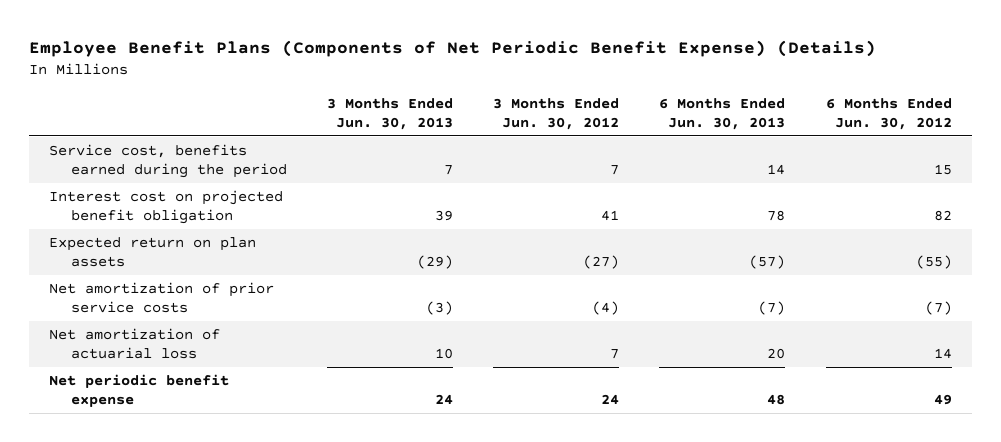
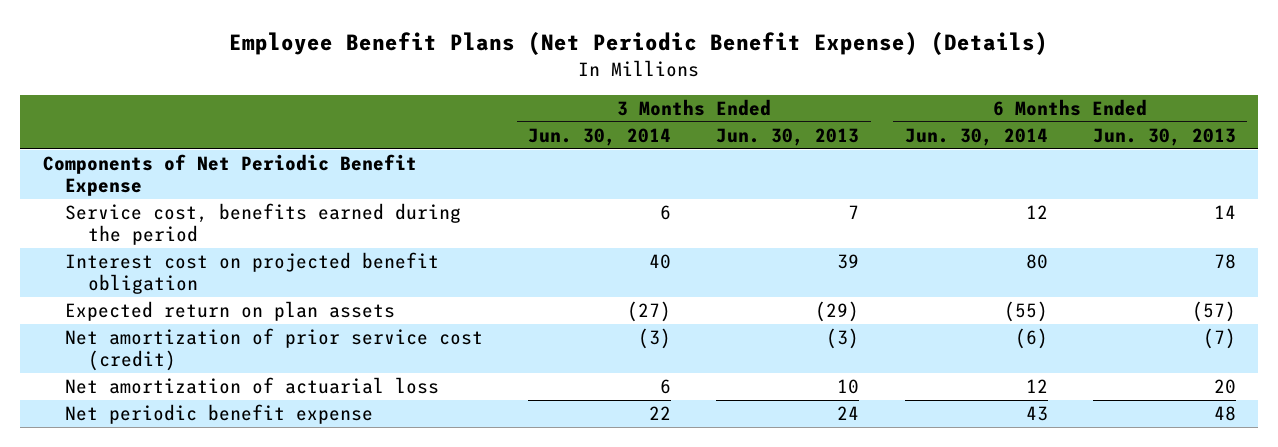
- Employee Benefit Plans (Components of Net Periodic Benefit Expense) (Details)
+ Employee Benefit Plans (Net Periodic Benefit Expense) (Details)
- | 3 Months Ended Jun. 30, 2013 | 3 Months Ended Jun. 30, 2012 | 6 Months Ended Jun. 30, 2013 | 6 Months Ended Jun. 30, 2012
+ | 3 Months Ended Jun. 30, 2014 | 3 Months Ended Jun. 30, 2013 | 6 Months Ended Jun. 30, 2014 | 6 Months Ended Jun. 30, 2013
+ Components of Net Periodic Benefit Expense
- Net amortization of prior service costs | (3) | (4) | (7) | (7)
+ Net amortization of prior service cost (credit) | (3) | (3) | (6) | (7)

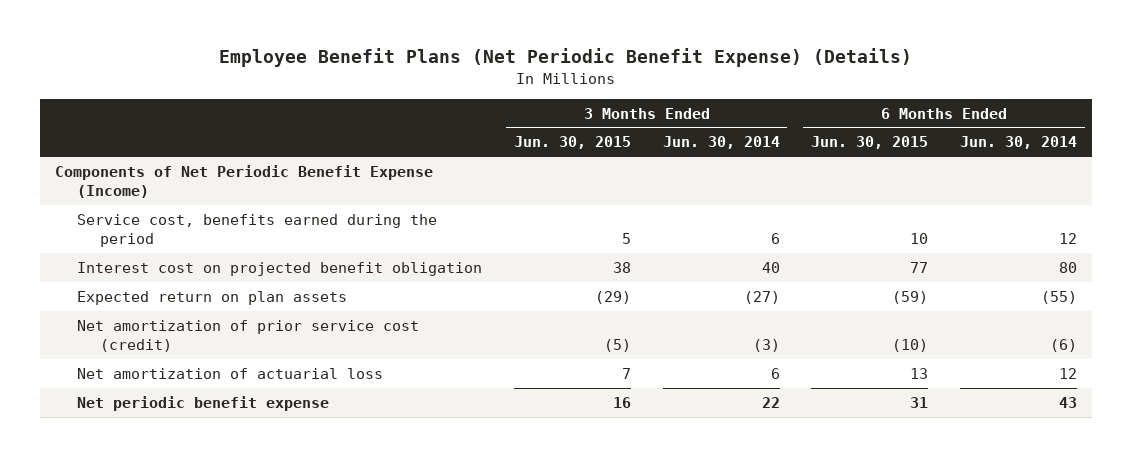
- | 3 Months Ended Jun. 30, 2014 | 3 Months Ended Jun. 30, 2013 | 6 Months Ended Jun. 30, 2014 | 6 Months Ended Jun. 30, 2013
+ | 3 Months Ended Jun. 30, 2015 | 3 Months Ended Jun. 30, 2014 | 6 Months Ended Jun. 30, 2015 | 6 Months Ended Jun. 30, 2014
- Components of Net Periodic Benefit Expense
+ Components of Net Periodic Benefit Expense (Income)

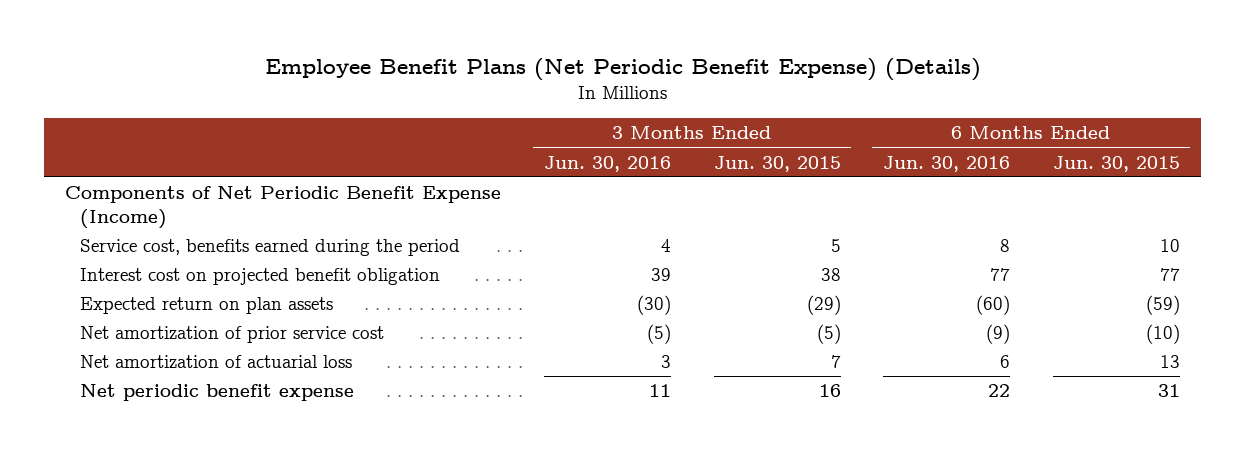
- | 3 Months Ended Jun. 30, 2015 | 3 Months Ended Jun. 30, 2014 | 6 Months Ended Jun. 30, 2015 | 6 Months Ended Jun. 30, 2014
+ | 3 Months Ended Jun. 30, 2016 | 3 Months Ended Jun. 30, 2015 | 6 Months Ended Jun. 30, 2016 | 6 Months Ended Jun. 30, 2015
- Net amortization of prior service cost (credit) | (5) | (3) | (10) | (6)
+ Net amortization of prior service cost | (5) | (5) | (9) | (10)

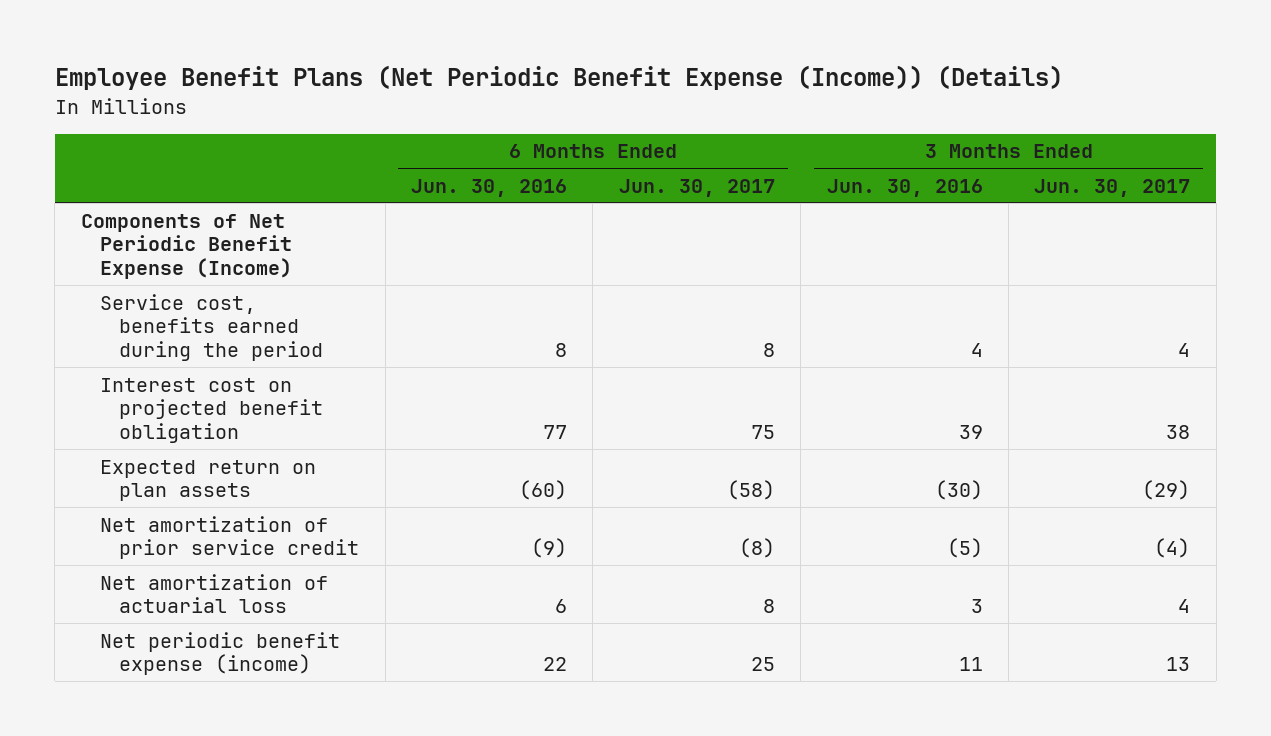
- Employee Benefit Plans (Net Periodic Benefit Expense) (Details)
+ Employee Benefit Plans (Net Periodic Benefit Expense (Income)) (Details)
- | 3 Months Ended Jun. 30, 2016 | 3 Months Ended Jun. 30, 2015 | 6 Months Ended Jun. 30, 2016 | 6 Months Ended Jun. 30, 2015
+ | 6 Months Ended Jun. 30, 2016 | 6 Months Ended Jun. 30, 2017 | 3 Months Ended Jun. 30, 2016 | 3 Months Ended Jun. 30, 2017
- Net amortization of prior service cost | (5) | (5) | (9) | (10)
+ Net amortization of prior service credit | (9) | (8) | (5) | (4)
- Net periodic benefit expense | 11 | 16 | 22 | 31
+ Net periodic benefit expense (income) | 22 | 25 | 11 | 13

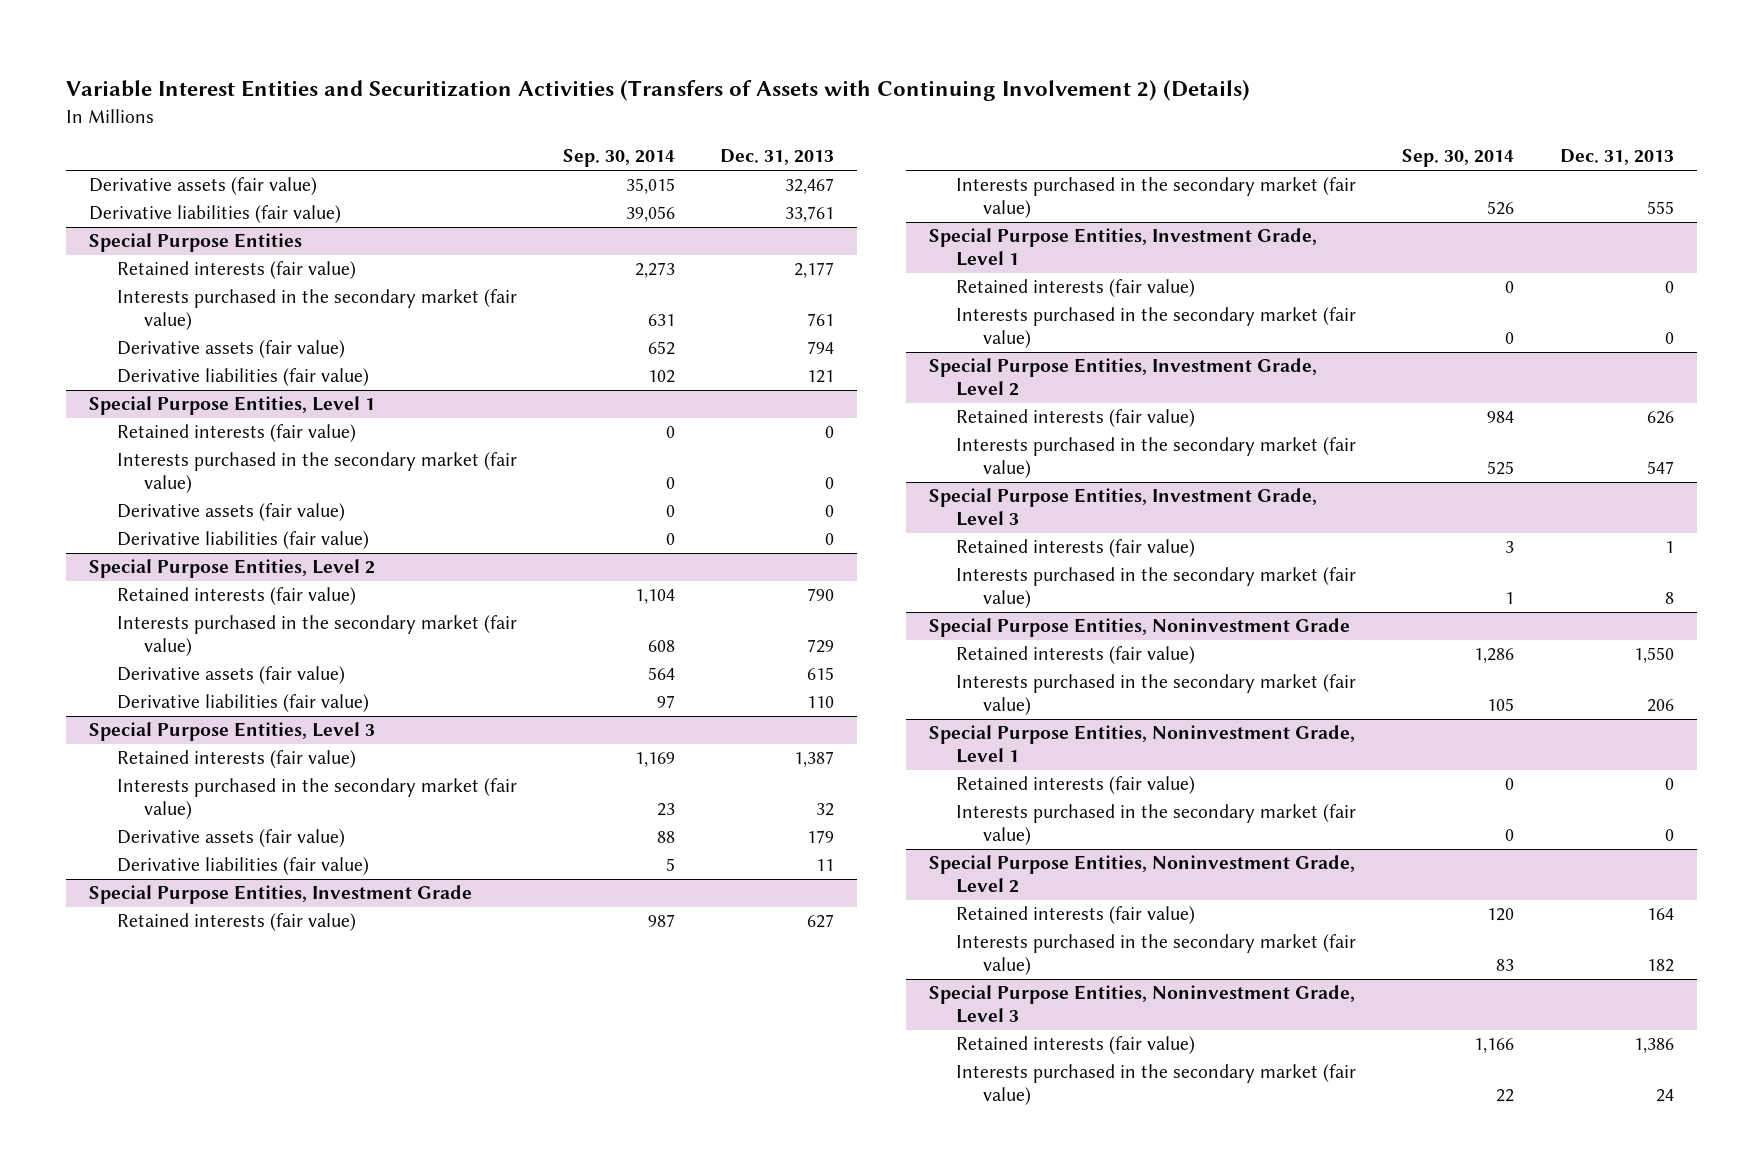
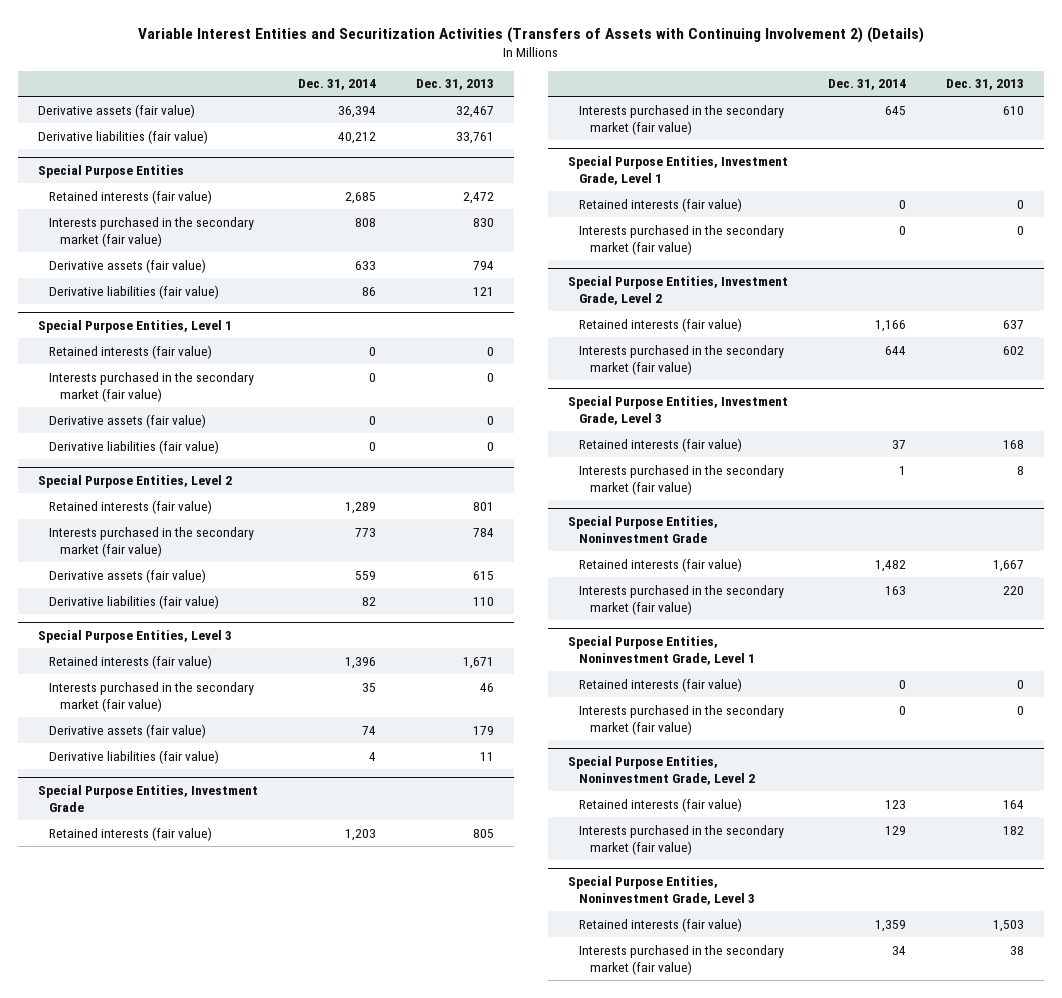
- | Sep. 30, 2014 | Dec. 31, 2013
+ | Dec. 31, 2014 | Dec. 31, 2013
@ Special Purpose Entities
- Retained interests (fair value) | 2,273 | 2,177
- Interests purchased in the secondary market (fair value) | 631 | 761
+ Retained interests (fair value) | 2,685 | 2,472
+ Interests purchased in the secondary market (fair value) | 808 | 830
@ Special Purpose Entities, Level 2
- Retained interests (fair value) | 1,104 | 790
- Interests purchased in the secondary market (fair value) | 608 | 729
+ Retained interests (fair value) | 1,289 | 801
+ Interests purchased in the secondary market (fair value) | 773 | 784
@ Special Purpose Entities, Level 3
- Retained interests (fair value) | 1,169 | 1,387
- Interests purchased in the secondary market (fair value) | 23 | 32
+ Retained interests (fair value) | 1,396 | 1,671
+ Interests purchased in the secondary market (fair value) | 35 | 46
@ Special Purpose Entities, Investment Grade
- Retained interests (fair value) | 987 | 627
- Interests purchased in the secondary market (fair value) | 526 | 555
+ Retained interests (fair value) | 1,203 | 805
+ Interests purchased in the secondary market (fair value) | 645 | 610
@ Special Purpose Entities, Investment Grade, Level 2
- Retained interests (fair value) | 984 | 626
- Interests purchased in the secondary market (fair value) | 525 | 547
+ Retained interests (fair value) | 1,166 | 637
+ Interests purchased in the secondary market (fair value) | 644 | 602
@ Special Purpose Entities, Investment Grade, Level 3
- Retained interests (fair value) | 3 | 1
+ Retained interests (fair value) | 37 | 168
@ Special Purpose Entities, Noninvestment Grade
- Retained interests (fair value) | 1,286 | 1,550
- Interests purchased in the secondary market (fair value) | 105 | 206
+ Retained interests (fair value) | 1,482 | 1,667
+ Interests purchased in the secondary market (fair value) | 163 | 220
@ Special Purpose Entities, Noninvestment Grade, Level 3
- Retained interests (fair value) | 1,166 | 1,386
- Interests purchased in the secondary market (fair value) | 22 | 24
+ Retained interests (fair value) | 1,359 | 1,503
+ Interests purchased in the secondary market (fair value) | 34 | 38

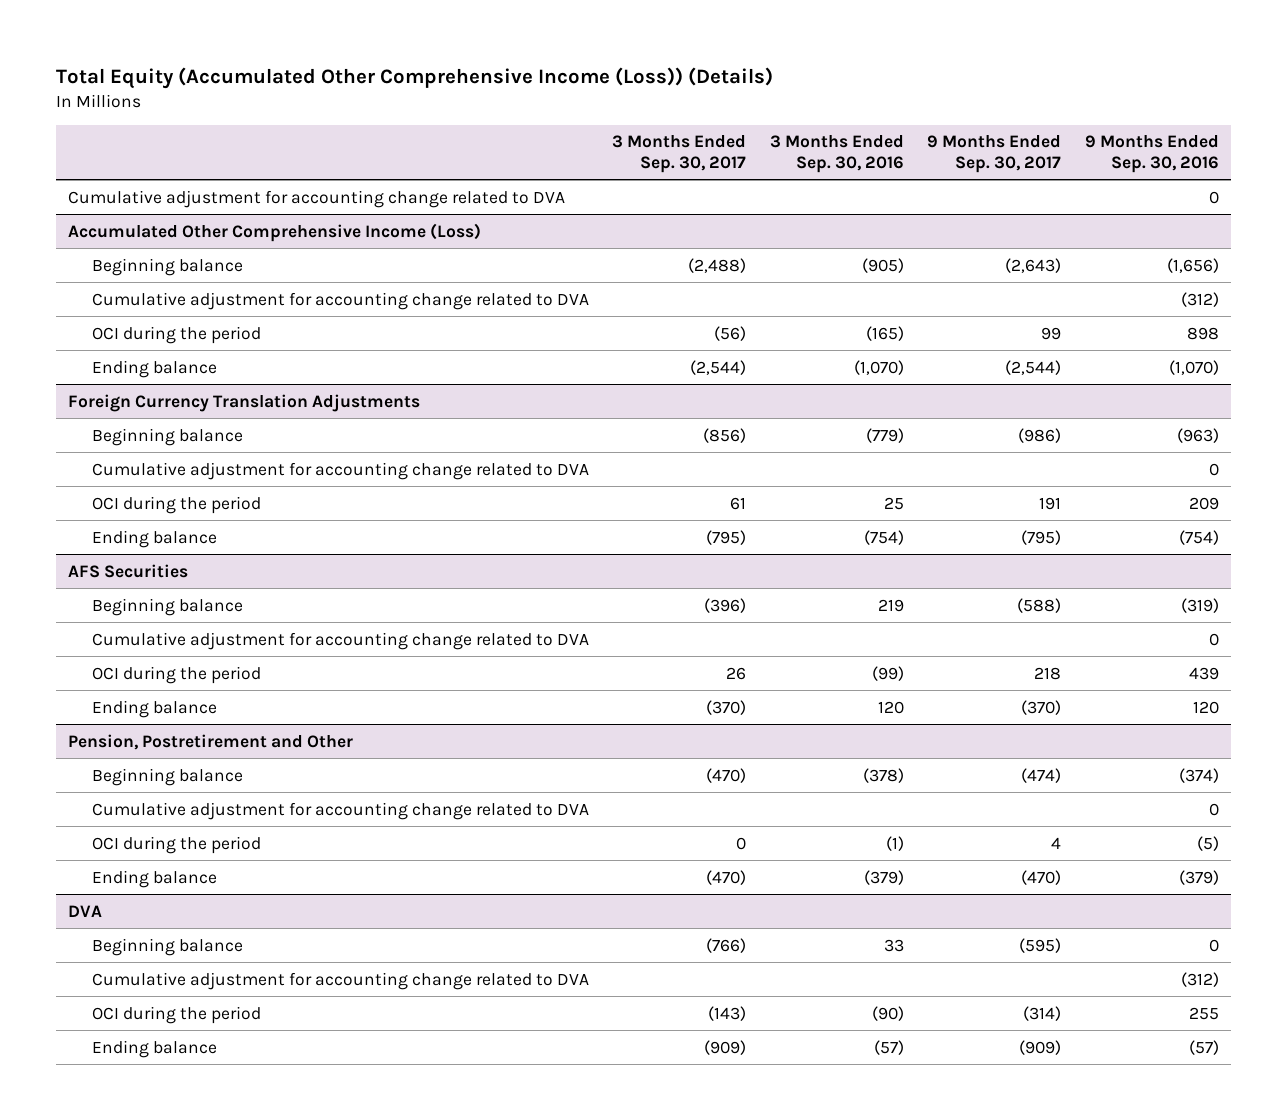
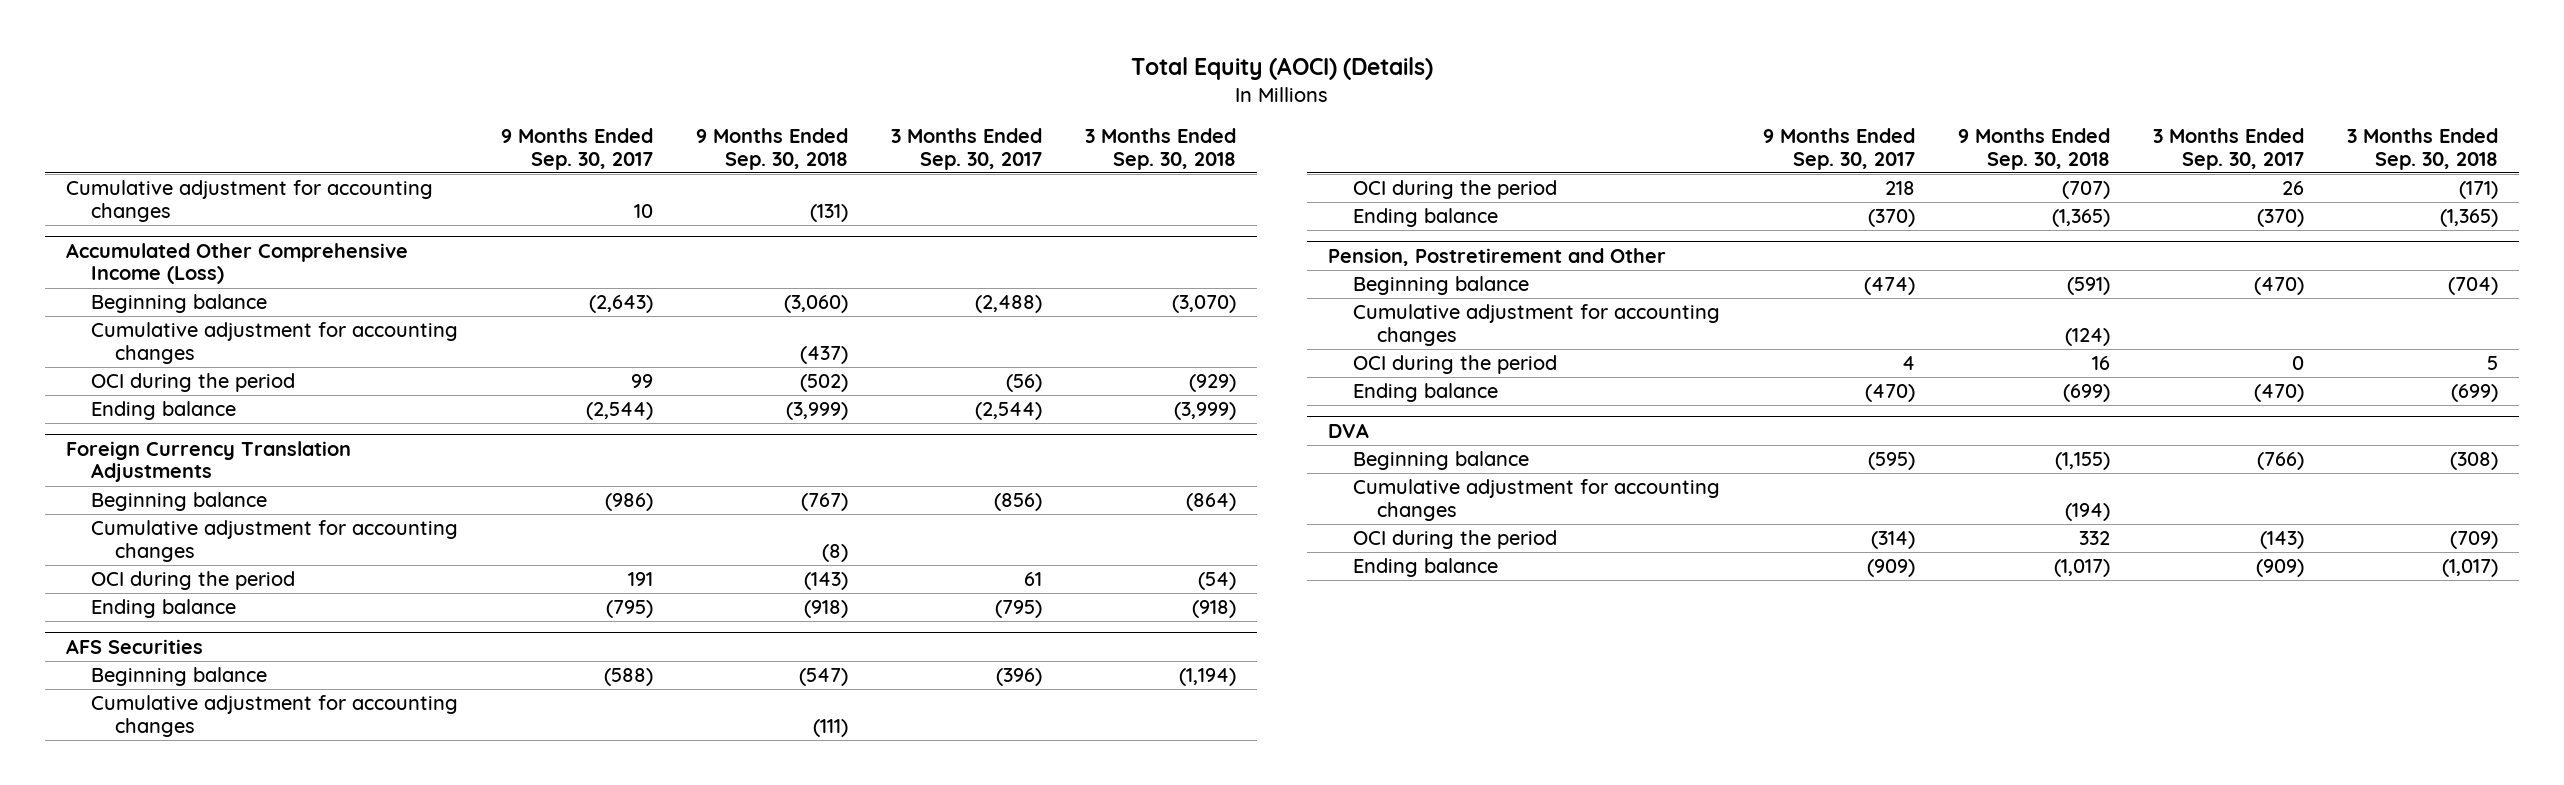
- Total Equity (Accumulated Other Comprehensive Income (Loss)) (Details)
+ Total Equity (AOCI) (Details)
- | 3 Months Ended Sep. 30, 2017 | 3 Months Ended Sep. 30, 2016 | 9 Months Ended Sep. 30, 2017 | 9 Months Ended Sep. 30, 2016
+ | 9 Months Ended Sep. 30, 2017 | 9 Months Ended Sep. 30, 2018 | 3 Months Ended Sep. 30, 2017 | 3 Months Ended Sep. 30, 2018
- Cumulative adjustment for accounting change related to DVA | | | | 0
+ Cumulative adjustment for accounting changes | 10 | (131) | |
@ Accumulated Other Comprehensive Income (Loss)
- Cumulative adjustment for accounting change related to DVA | | | | (312)
+ Cumulative adjustment for accounting changes | | (437) | |
@ Foreign Currency Translation Adjustments
- Cumulative adjustment for accounting change related to DVA | | | | 0
+ Cumulative adjustment for accounting changes | | (8) | |
@ AFS Securities
- Cumulative adjustment for accounting change related to DVA | | | | 0
+ Cumulative adjustment for accounting changes | | (111) | |
@ Pension, Postretirement and Other
- Cumulative adjustment for accounting change related to DVA | | | | 0
+ Cumulative adjustment for accounting changes | | (124) | |
@ DVA
- Cumulative adjustment for accounting change related to DVA | | | | (312)
+ Cumulative adjustment for accounting changes | | (194) | |

